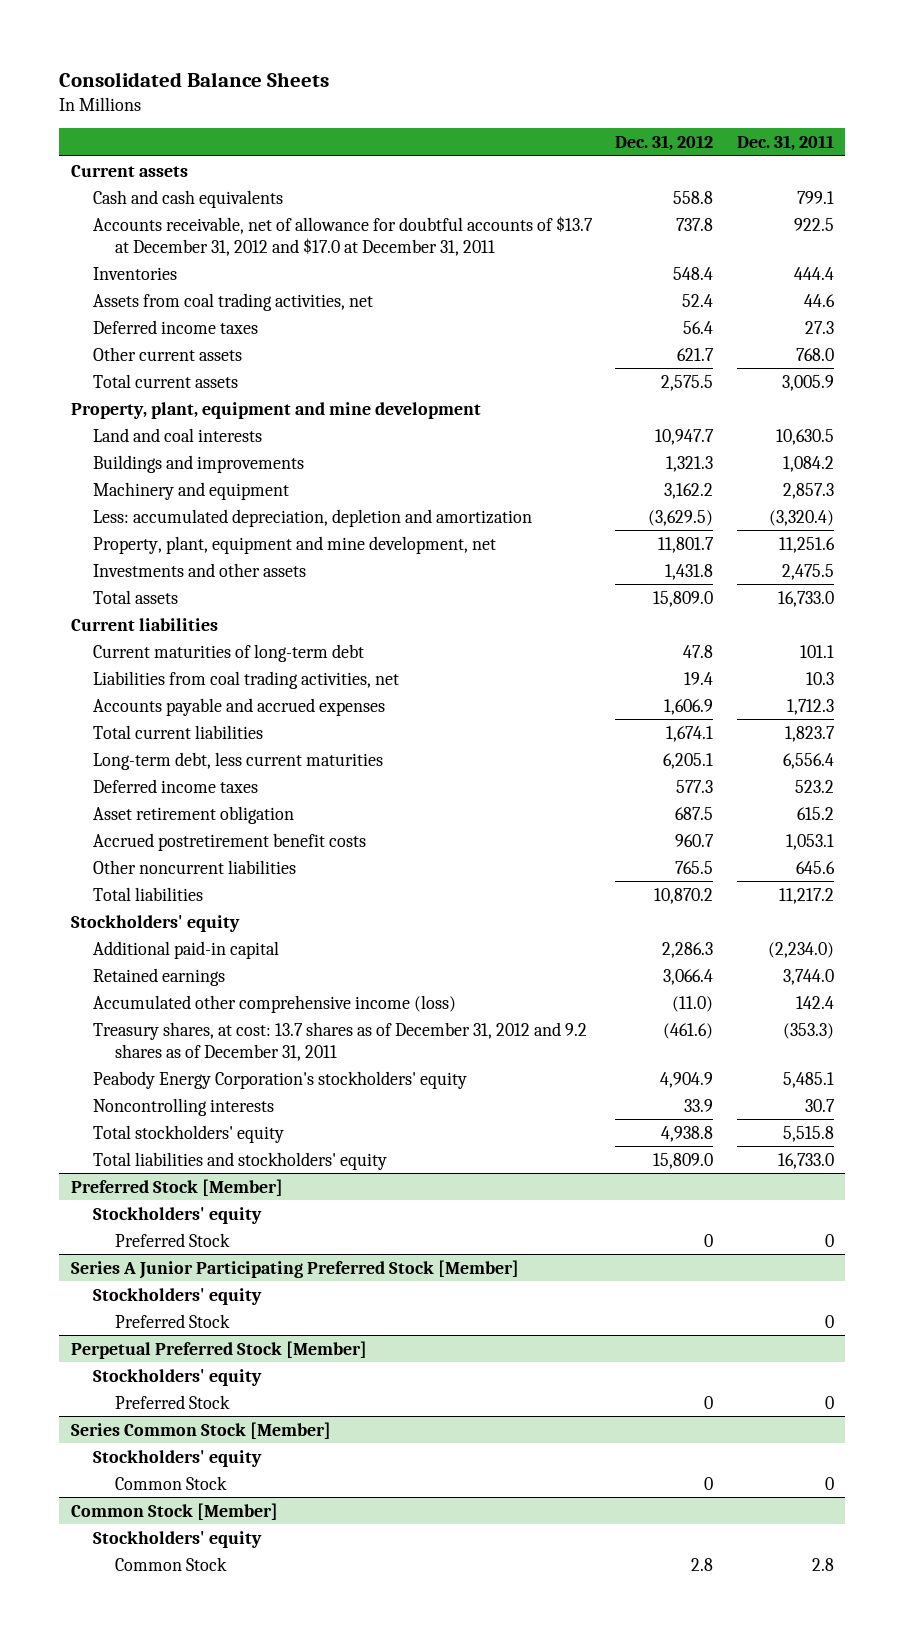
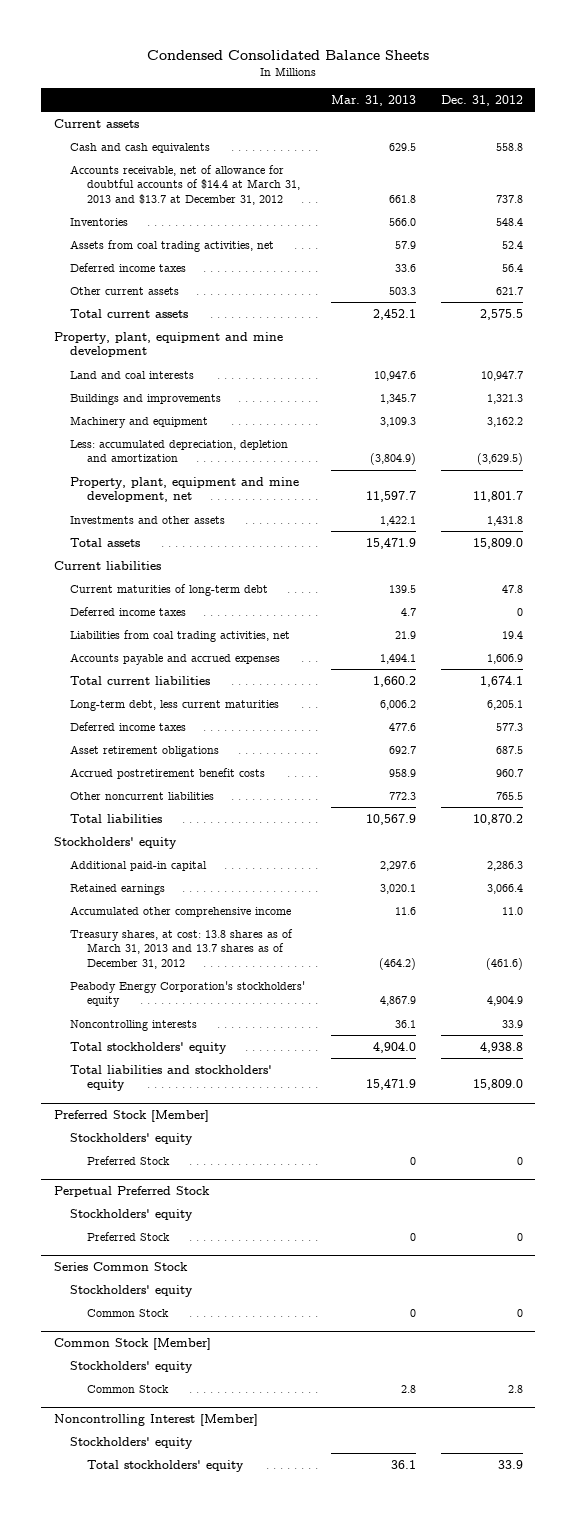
- Consolidated Balance Sheets
+ Condensed Consolidated Balance Sheets
- | Dec. 31, 2012 | Dec. 31, 2011
+ | Mar. 31, 2013 | Dec. 31, 2012
- Accounts receivable, net of allowance for doubtful accounts of $13.7 at December 31, 2012 and $17.0 at December 31, 2011 | 737.8 | 922.5
+ Accounts receivable, net of allowance for doubtful accounts of $14.4 at March 31, 2013 and $13.7 at December 31, 2012 | 661.8 | 737.8
+ Deferred income taxes | 4.7 | 0
- Asset retirement obligation | 687.5 | 615.2
+ Asset retirement obligations | 692.7 | 687.5
- Accumulated other comprehensive income (loss) | (11.0) | 142.4
- Treasury shares, at cost: 13.7 shares as of December 31, 2012 and 9.2 shares as of December 31, 2011 | (461.6) | (353.3)
+ Accumulated other comprehensive income | 11.6 | 11.0
+ Treasury shares, at cost: 13.8 shares as of March 31, 2013 and 13.7 shares as of December 31, 2012 | (464.2) | (461.6)
- Series A Junior Participating Preferred Stock [Member]
- Stockholders' equity
- Preferred Stock | | 0
- Perpetual Preferred Stock [Member]
+ Perpetual Preferred Stock
- Series Common Stock [Member]
+ Series Common Stock
+ Noncontrolling Interest [Member]
+ Stockholders' equity
+ Total stockholders' equity | 36.1 | 33.9

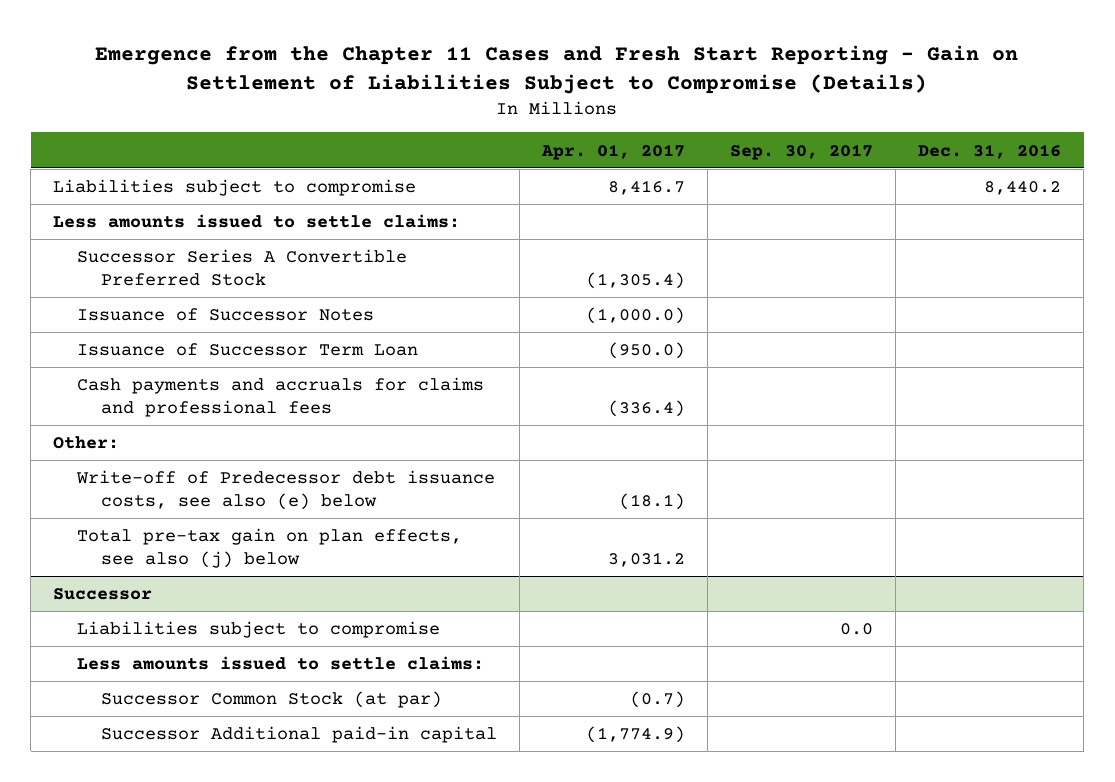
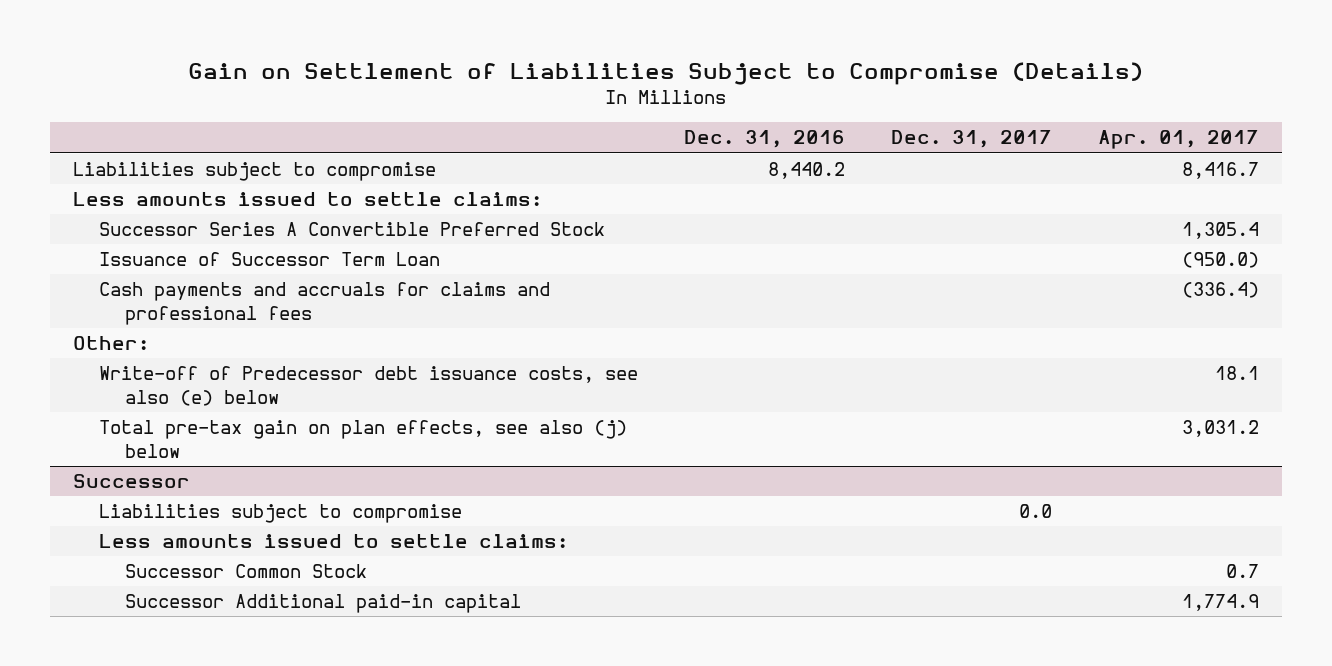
- Emergence from the Chapter 11 Cases and Fresh Start Reporting - Gain on Settlement of Liabilities Subject to Compromise (Details)
+ Gain on Settlement of Liabilities Subject to Compromise (Details)
- | Apr. 01, 2017 | Sep. 30, 2017 | Dec. 31, 2016
+ | Dec. 31, 2016 | Dec. 31, 2017 | Apr. 01, 2017
- Successor Series A Convertible Preferred Stock | (1,305.4) | |
- Issuance of Successor Notes | (1,000.0) | |
+ Successor Series A Convertible Preferred Stock | | | 1,305.4
- Write-off of Predecessor debt issuance costs, see also (e) below | (18.1) | |
+ Write-off of Predecessor debt issuance costs, see also (e) below | | | 18.1
@ Successor
- Successor Common Stock (at par) | (0.7) | |
- Successor Additional paid-in capital | (1,774.9) | |
+ Successor Common Stock | | | 0.7
+ Successor Additional paid-in capital | | | 1,774.9

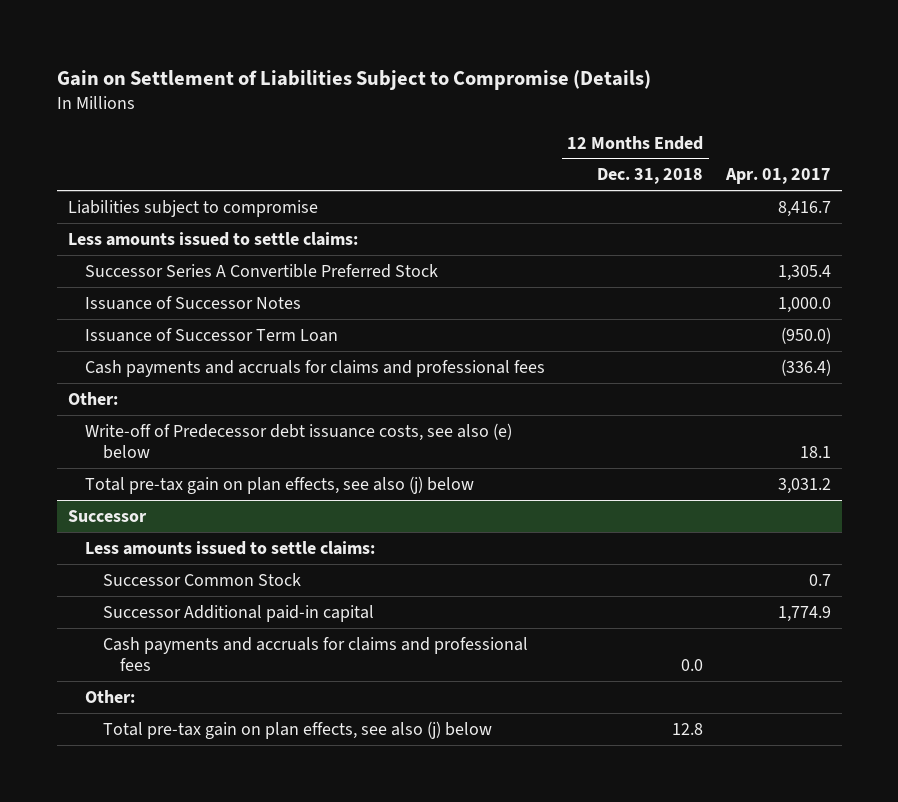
- | Dec. 31, 2016 | Dec. 31, 2017 | Apr. 01, 2017
+ | 12 Months Ended Dec. 31, 2018 | Apr. 01, 2017
+ Issuance of Successor Notes | | 1,000.0
@ Successor
- Liabilities subject to compromise | | 0.0 |
+ Cash payments and accruals for claims and professional fees | 0.0 |
+ Other:
+ Total pre-tax gain on plan effects, see also (j) below | 12.8 |

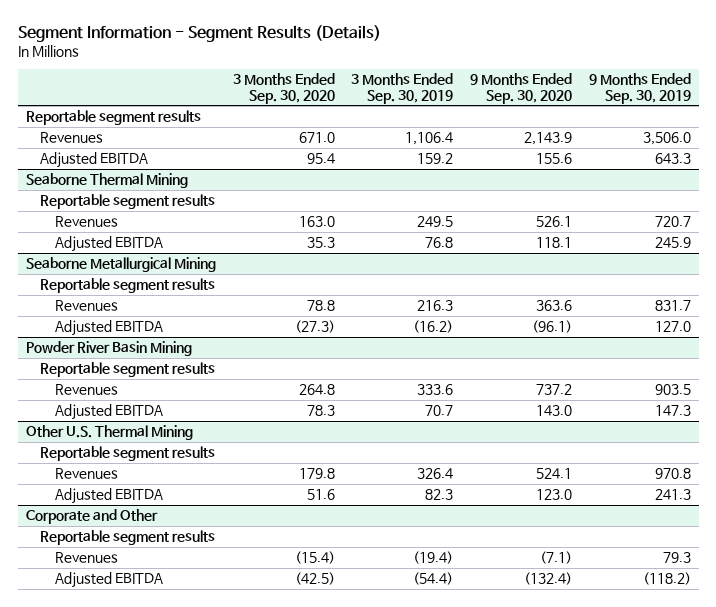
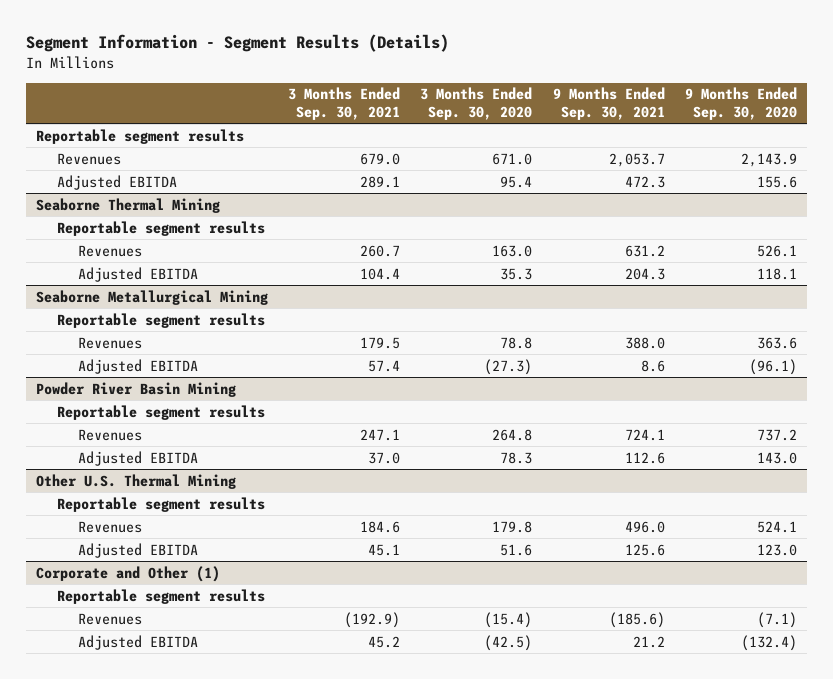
- | 3 Months Ended Sep. 30, 2020 | 3 Months Ended Sep. 30, 2019 | 9 Months Ended Sep. 30, 2020 | 9 Months Ended Sep. 30, 2019
+ | 3 Months Ended Sep. 30, 2021 | 3 Months Ended Sep. 30, 2020 | 9 Months Ended Sep. 30, 2021 | 9 Months Ended Sep. 30, 2020
- Corporate and Other
+ Corporate and Other (1)

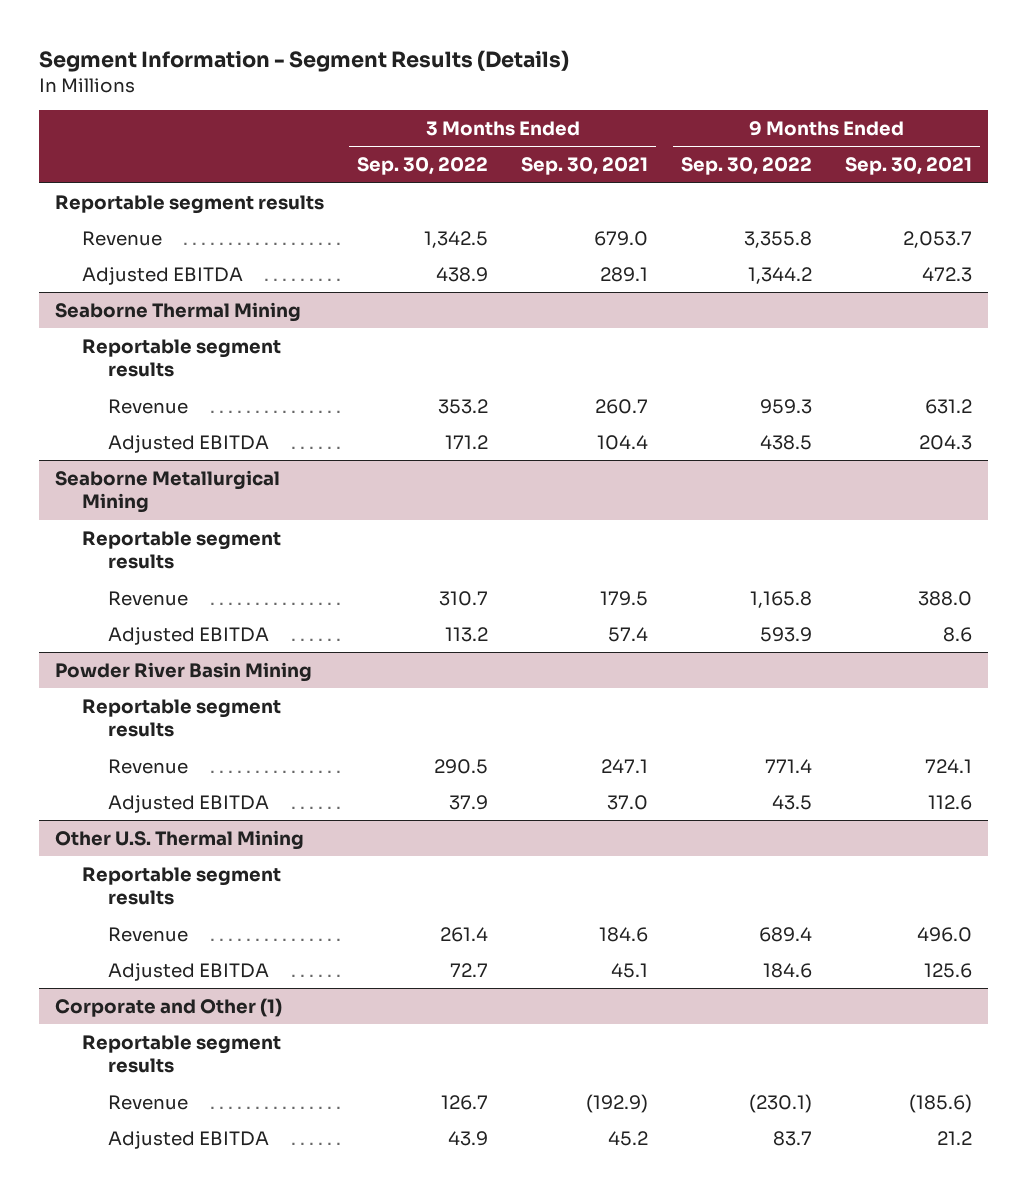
- | 3 Months Ended Sep. 30, 2021 | 3 Months Ended Sep. 30, 2020 | 9 Months Ended Sep. 30, 2021 | 9 Months Ended Sep. 30, 2020
+ | 3 Months Ended Sep. 30, 2022 | 3 Months Ended Sep. 30, 2021 | 9 Months Ended Sep. 30, 2022 | 9 Months Ended Sep. 30, 2021
- Revenues | 679.0 | 671.0 | 2,053.7 | 2,143.9
+ Revenue | 1,342.5 | 679.0 | 3,355.8 | 2,053.7
@ Seaborne Thermal Mining
- Revenues | 260.7 | 163.0 | 631.2 | 526.1
+ Revenue | 353.2 | 260.7 | 959.3 | 631.2
@ Seaborne Metallurgical Mining
- Revenues | 179.5 | 78.8 | 388.0 | 363.6
+ Revenue | 310.7 | 179.5 | 1,165.8 | 388.0
@ Powder River Basin Mining
- Revenues | 247.1 | 264.8 | 724.1 | 737.2
+ Revenue | 290.5 | 247.1 | 771.4 | 724.1
@ Other U.S. Thermal Mining
- Revenues | 184.6 | 179.8 | 496.0 | 524.1
+ Revenue | 261.4 | 184.6 | 689.4 | 496.0
@ Corporate and Other (1)
- Revenues | (192.9) | (15.4) | (185.6) | (7.1)
+ Revenue | 126.7 | (192.9) | (230.1) | (185.6)

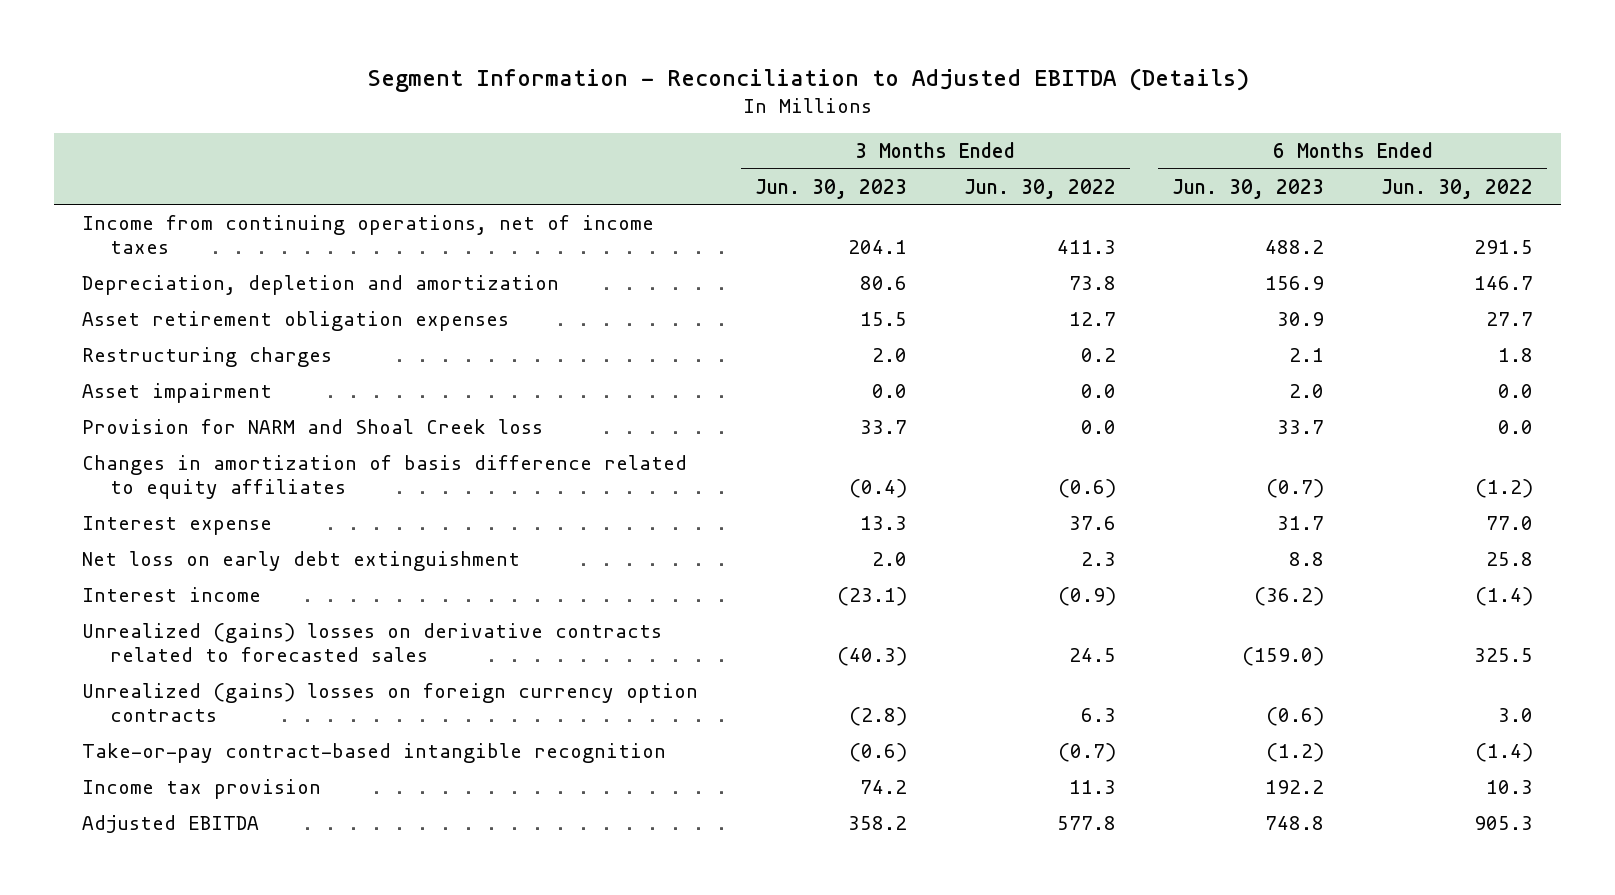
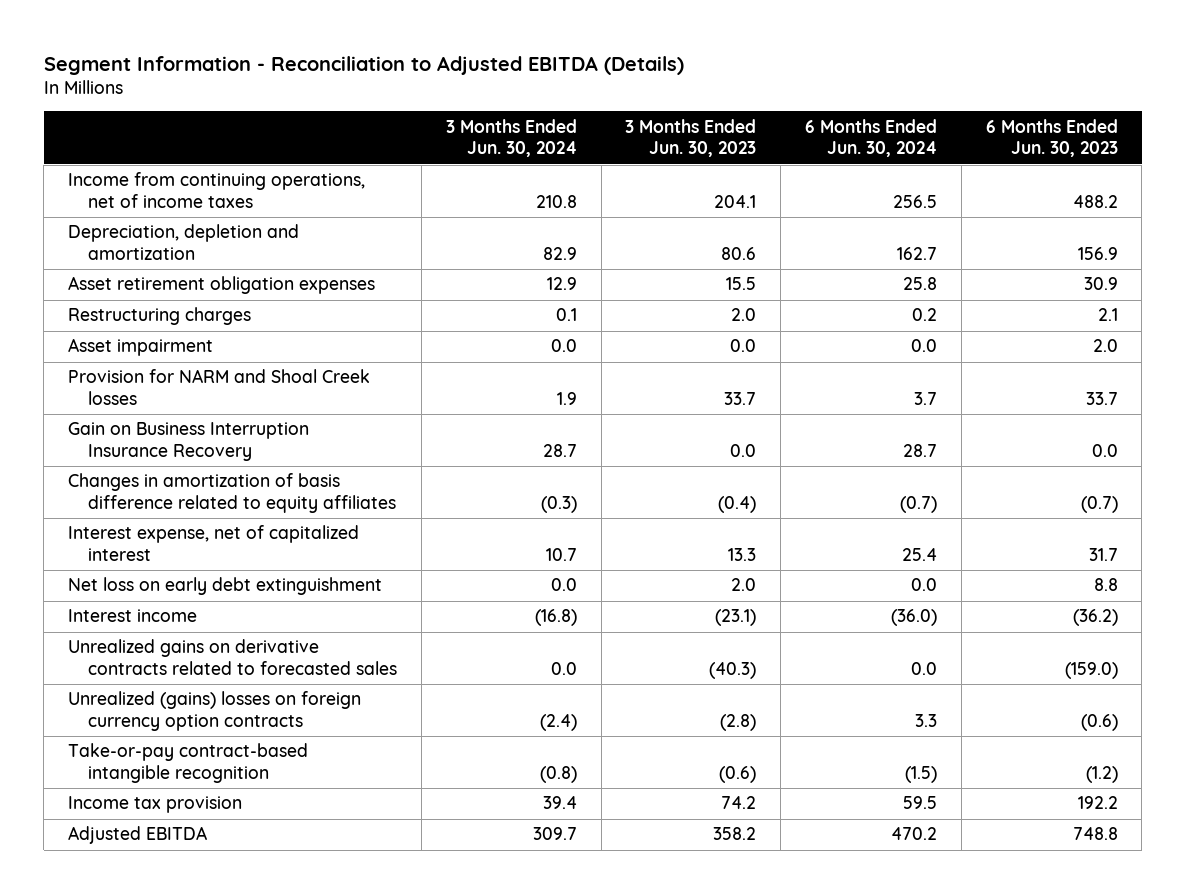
- | 3 Months Ended Jun. 30, 2023 | 3 Months Ended Jun. 30, 2022 | 6 Months Ended Jun. 30, 2023 | 6 Months Ended Jun. 30, 2022
+ | 3 Months Ended Jun. 30, 2024 | 3 Months Ended Jun. 30, 2023 | 6 Months Ended Jun. 30, 2024 | 6 Months Ended Jun. 30, 2023
- Provision for NARM and Shoal Creek loss | 33.7 | 0.0 | 33.7 | 0.0
+ Provision for NARM and Shoal Creek losses | 1.9 | 33.7 | 3.7 | 33.7
+ Gain on Business Interruption Insurance Recovery | 28.7 | 0.0 | 28.7 | 0.0
- Interest expense | 13.3 | 37.6 | 31.7 | 77.0
+ Interest expense, net of capitalized interest | 10.7 | 13.3 | 25.4 | 31.7
- Unrealized (gains) losses on derivative contracts related to forecasted sales | (40.3) | 24.5 | (159.0) | 325.5
+ Unrealized gains on derivative contracts related to forecasted sales | 0.0 | (40.3) | 0.0 | (159.0)

